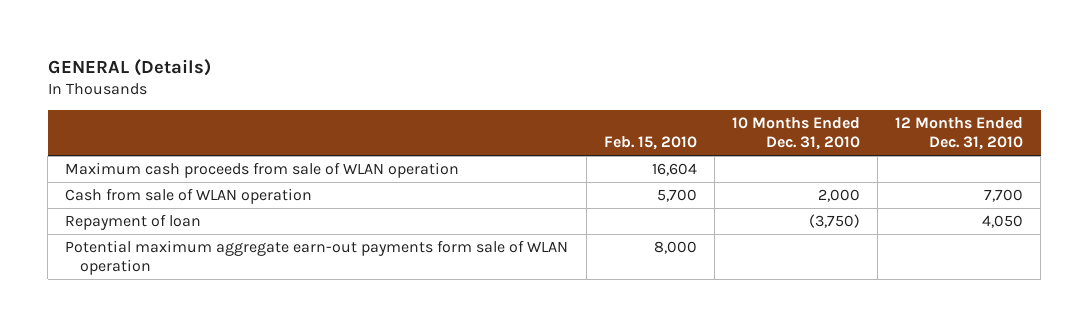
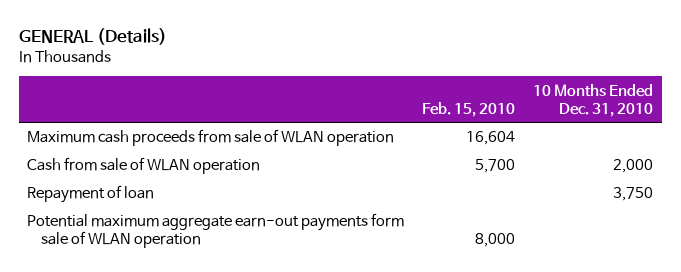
- | Feb. 15, 2010 | 10 Months Ended Dec. 31, 2010 | 12 Months Ended Dec. 31, 2010
+ | Feb. 15, 2010 | 10 Months Ended Dec. 31, 2010
- Repayment of loan | | (3,750) | 4,050
+ Repayment of loan | | 3,750

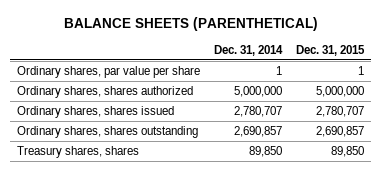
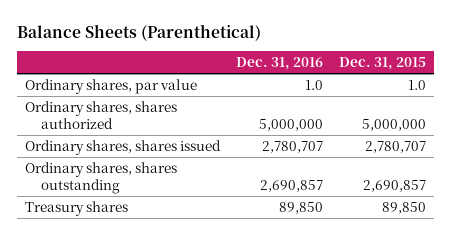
- BALANCE SHEETS (PARENTHETICAL)
+ Balance Sheets (Parenthetical)
- | Dec. 31, 2014 | Dec. 31, 2015
+ | Dec. 31, 2016 | Dec. 31, 2015
- Ordinary shares, par value per share | 1 | 1
+ Ordinary shares, par value | 1.0 | 1.0
- Treasury shares, shares | 89,850 | 89,850
+ Treasury shares | 89,850 | 89,850

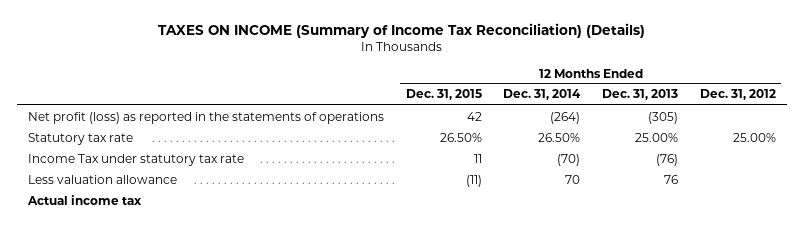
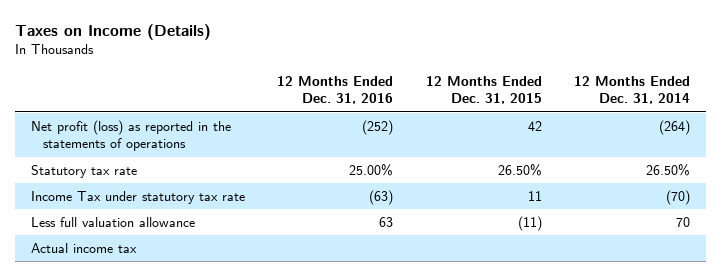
- TAXES ON INCOME (Summary of Income Tax Reconciliation) (Details)
+ Taxes on Income (Details)
- | 12 Months Ended Dec. 31, 2015 | 12 Months Ended Dec. 31, 2014 | 12 Months Ended Dec. 31, 2013 | 12 Months Ended Dec. 31, 2012
+ | 12 Months Ended Dec. 31, 2016 | 12 Months Ended Dec. 31, 2015 | 12 Months Ended Dec. 31, 2014
- Less valuation allowance | (11) | 70 | 76 |
+ Less full valuation allowance | 63 | (11) | 70

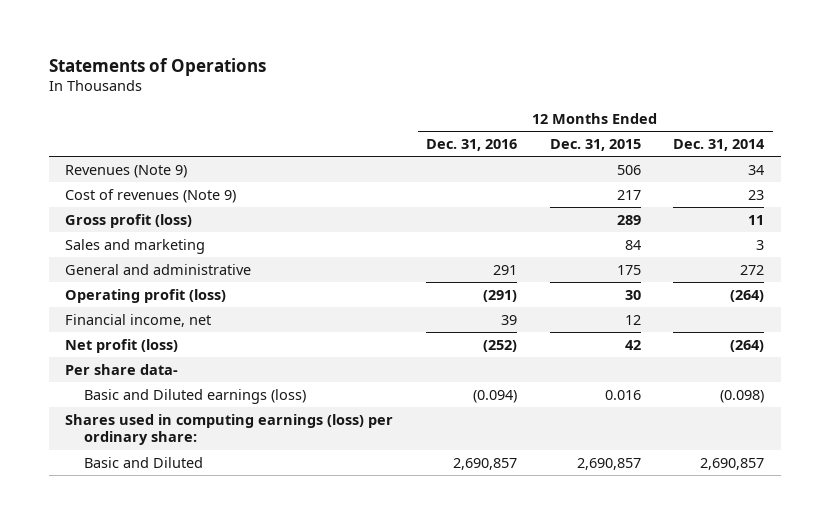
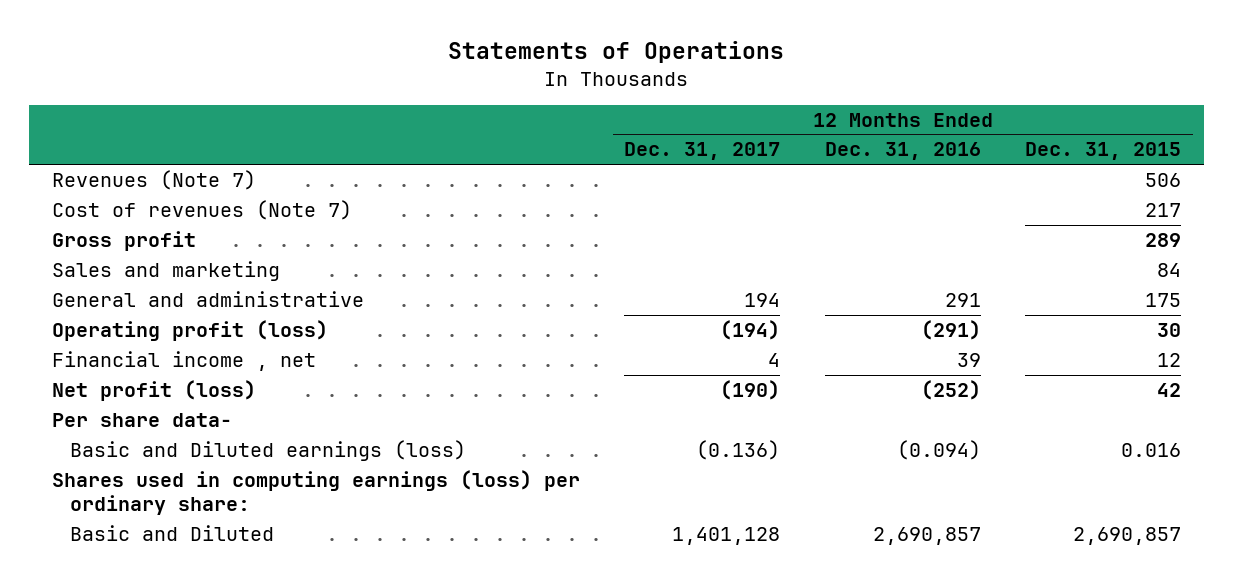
- | 12 Months Ended Dec. 31, 2016 | 12 Months Ended Dec. 31, 2015 | 12 Months Ended Dec. 31, 2014
+ | 12 Months Ended Dec. 31, 2017 | 12 Months Ended Dec. 31, 2016 | 12 Months Ended Dec. 31, 2015
- Revenues (Note 9) | | 506 | 34
- Cost of revenues (Note 9) | | 217 | 23
- Gross profit (loss) | | 289 | 11
+ Revenues (Note 7) | | | 506
+ Cost of revenues (Note 7) | | | 217
+ Gross profit | | | 289
- Financial income, net | 39 | 12 |
+ Financial income , net | 4 | 39 | 12

